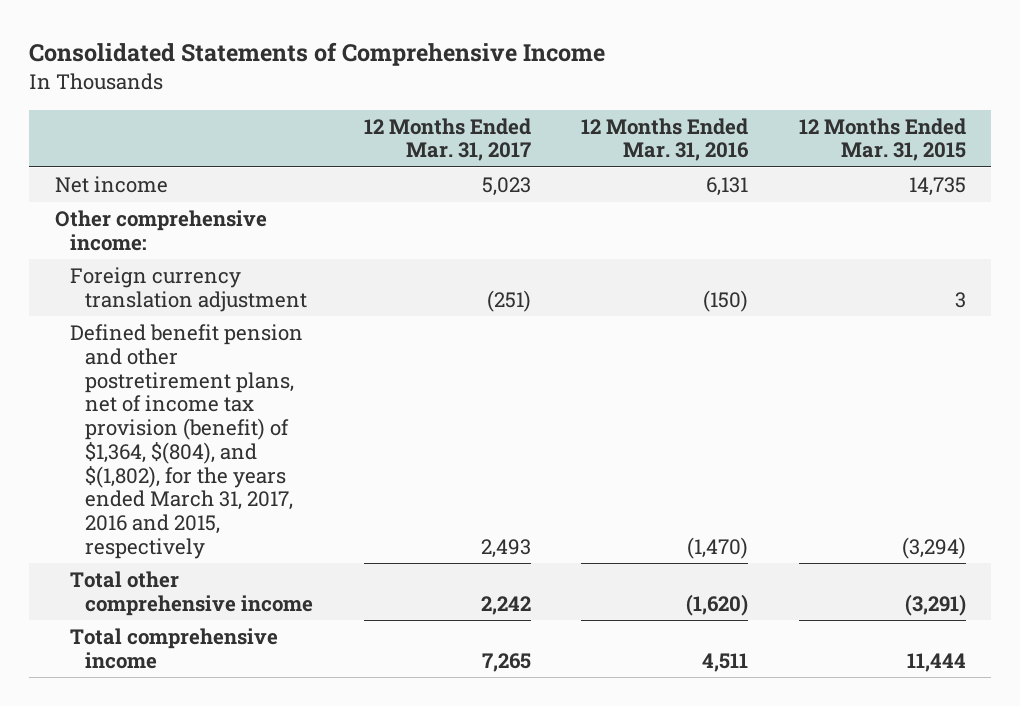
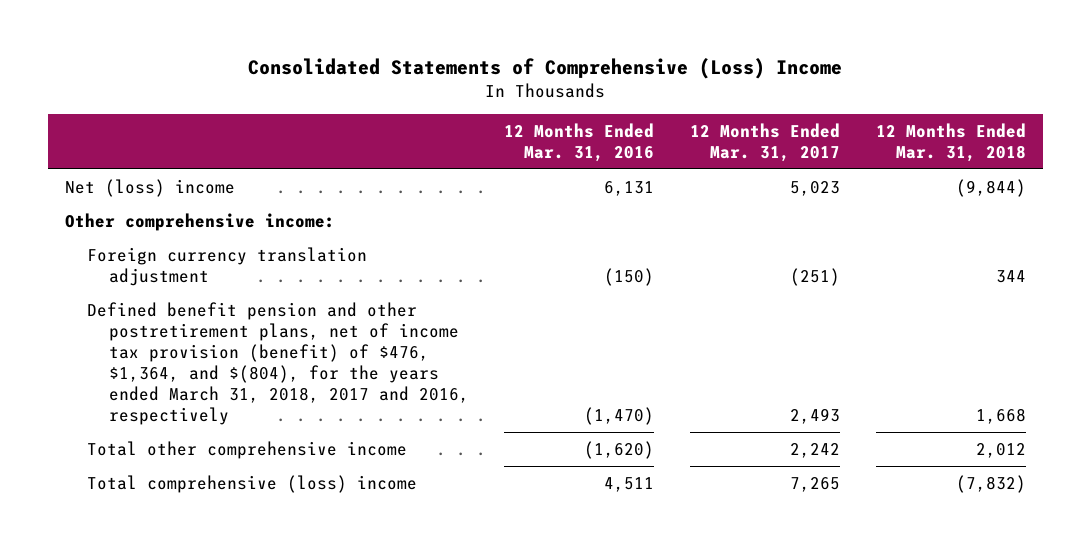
- Consolidated Statements of Comprehensive Income
+ Consolidated Statements of Comprehensive (Loss) Income
- | 12 Months Ended Mar. 31, 2017 | 12 Months Ended Mar. 31, 2016 | 12 Months Ended Mar. 31, 2015
+ | 12 Months Ended Mar. 31, 2016 | 12 Months Ended Mar. 31, 2017 | 12 Months Ended Mar. 31, 2018
- Net income | 5,023 | 6,131 | 14,735
+ Net (loss) income | 6,131 | 5,023 | (9,844)
- Defined benefit pension and other postretirement plans, net of income tax provision (benefit) of $1,364, $(804), and $(1,802), for the years ended March 31, 2017, 2016 and 2015, respectively | 2,493 | (1,470) | (3,294)
+ Defined benefit pension and other postretirement plans, net of income tax provision (benefit) of $476, $1,364, and $(804), for the years ended March 31, 2018, 2017 and 2016, respectively | (1,470) | 2,493 | 1,668
- Total comprehensive income | 7,265 | 4,511 | 11,444
+ Total comprehensive (loss) income | 4,511 | 7,265 | (7,832)

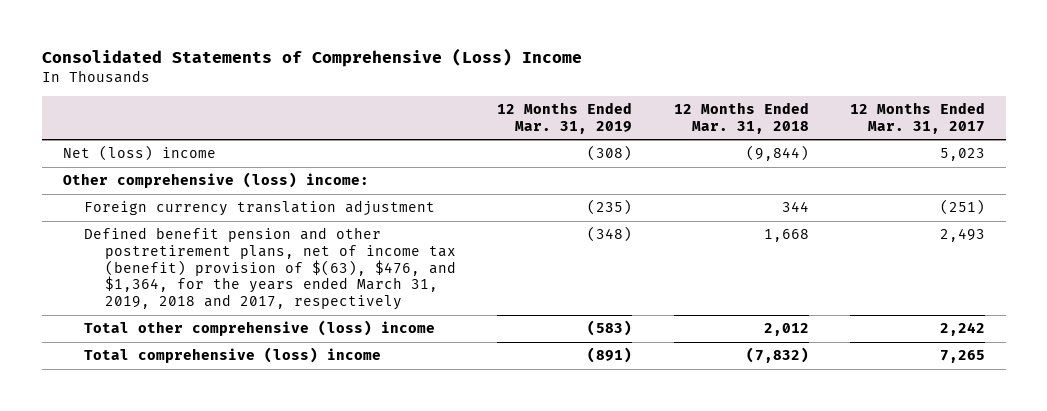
- | 12 Months Ended Mar. 31, 2016 | 12 Months Ended Mar. 31, 2017 | 12 Months Ended Mar. 31, 2018
+ | 12 Months Ended Mar. 31, 2019 | 12 Months Ended Mar. 31, 2018 | 12 Months Ended Mar. 31, 2017
- Other comprehensive income:
+ Other comprehensive (loss) income:
- Defined benefit pension and other postretirement plans, net of income tax provision (benefit) of $476, $1,364, and $(804), for the years ended March 31, 2018, 2017 and 2016, respectively | (1,470) | 2,493 | 1,668
- Total other comprehensive income | (1,620) | 2,242 | 2,012
+ Defined benefit pension and other postretirement plans, net of income tax (benefit) provision of $(63), $476, and $1,364, for the years ended March 31, 2019, 2018 and 2017, respectively | (348) | 1,668 | 2,493
+ Total other comprehensive (loss) income | (583) | 2,012 | 2,242

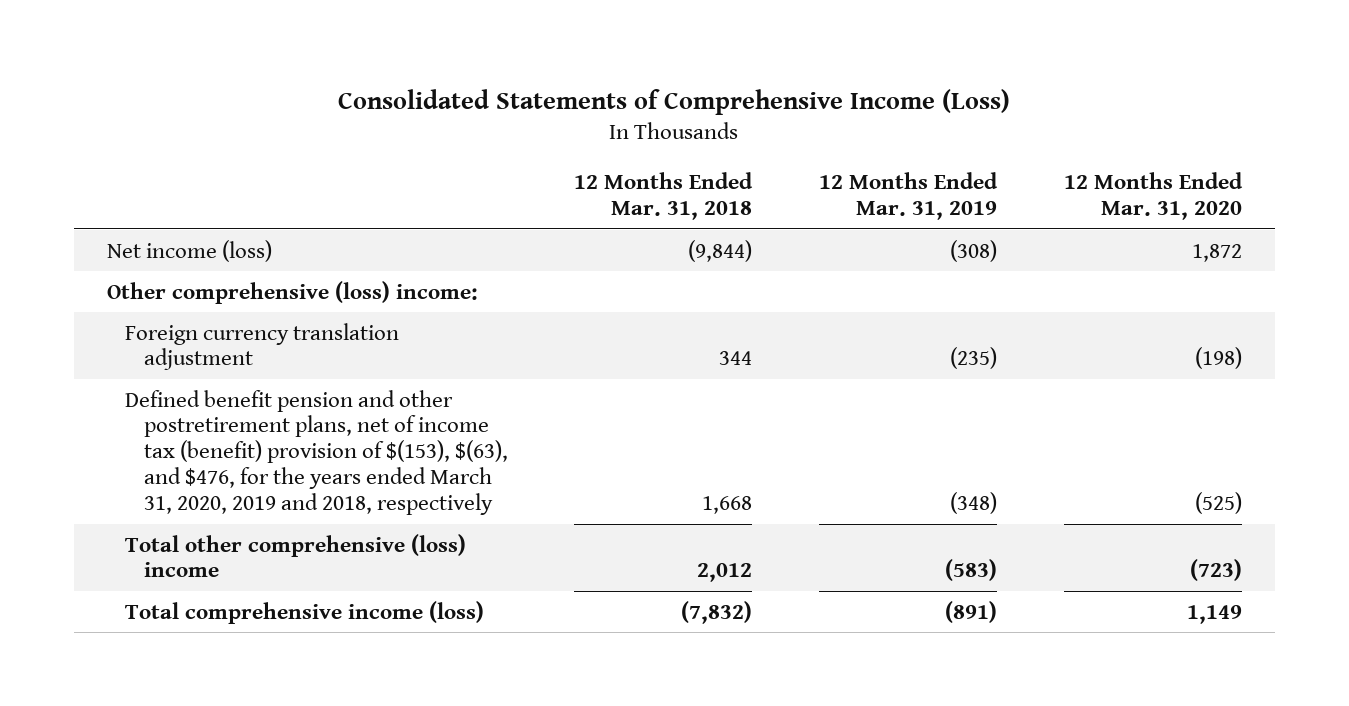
- Consolidated Statements of Comprehensive (Loss) Income
+ Consolidated Statements of Comprehensive Income (Loss)
- | 12 Months Ended Mar. 31, 2019 | 12 Months Ended Mar. 31, 2018 | 12 Months Ended Mar. 31, 2017
+ | 12 Months Ended Mar. 31, 2018 | 12 Months Ended Mar. 31, 2019 | 12 Months Ended Mar. 31, 2020
- Net (loss) income | (308) | (9,844) | 5,023
+ Net income (loss) | (9,844) | (308) | 1,872
- Defined benefit pension and other postretirement plans, net of income tax (benefit) provision of $(63), $476, and $1,364, for the years ended March 31, 2019, 2018 and 2017, respectively | (348) | 1,668 | 2,493
+ Defined benefit pension and other postretirement plans, net of income tax (benefit) provision of $(153), $(63), and $476, for the years ended March 31, 2020, 2019 and 2018, respectively | 1,668 | (348) | (525)
- Total comprehensive (loss) income | (891) | (7,832) | 7,265
+ Total comprehensive income (loss) | (7,832) | (891) | 1,149

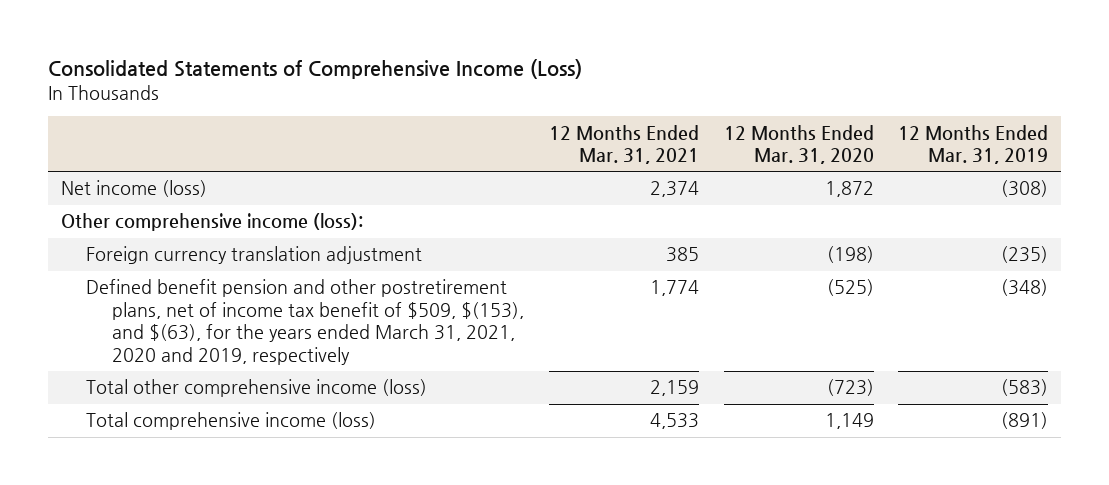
- | 12 Months Ended Mar. 31, 2018 | 12 Months Ended Mar. 31, 2019 | 12 Months Ended Mar. 31, 2020
+ | 12 Months Ended Mar. 31, 2021 | 12 Months Ended Mar. 31, 2020 | 12 Months Ended Mar. 31, 2019
- Other comprehensive (loss) income:
+ Other comprehensive income (loss):
- Defined benefit pension and other postretirement plans, net of income tax (benefit) provision of $(153), $(63), and $476, for the years ended March 31, 2020, 2019 and 2018, respectively | 1,668 | (348) | (525)
- Total other comprehensive (loss) income | 2,012 | (583) | (723)
+ Defined benefit pension and other postretirement plans, net of income tax benefit of $509, $(153), and $(63), for the years ended March 31, 2021, 2020 and 2019, respectively | 1,774 | (525) | (348)
+ Total other comprehensive income (loss) | 2,159 | (723) | (583)

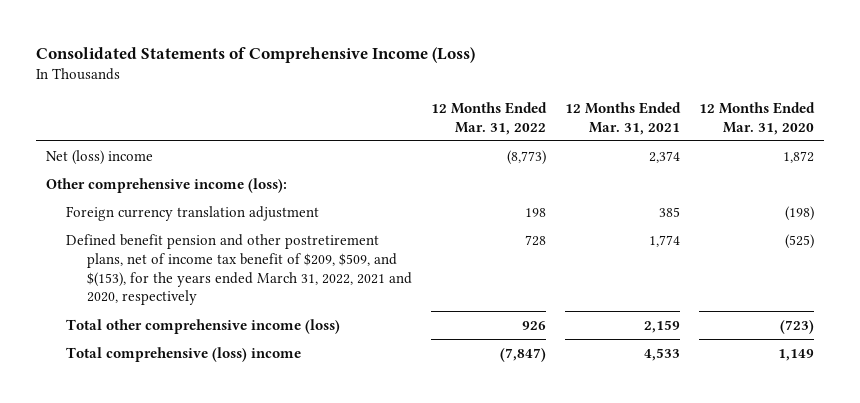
- | 12 Months Ended Mar. 31, 2021 | 12 Months Ended Mar. 31, 2020 | 12 Months Ended Mar. 31, 2019
+ | 12 Months Ended Mar. 31, 2022 | 12 Months Ended Mar. 31, 2021 | 12 Months Ended Mar. 31, 2020
- Net income (loss) | 2,374 | 1,872 | (308)
+ Net (loss) income | (8,773) | 2,374 | 1,872
- Defined benefit pension and other postretirement plans, net of income tax benefit of $509, $(153), and $(63), for the years ended March 31, 2021, 2020 and 2019, respectively | 1,774 | (525) | (348)
+ Defined benefit pension and other postretirement plans, net of income tax benefit of $209, $509, and $(153), for the years ended March 31, 2022, 2021 and 2020, respectively | 728 | 1,774 | (525)
- Total comprehensive income (loss) | 4,533 | 1,149 | (891)
+ Total comprehensive (loss) income | (7,847) | 4,533 | 1,149

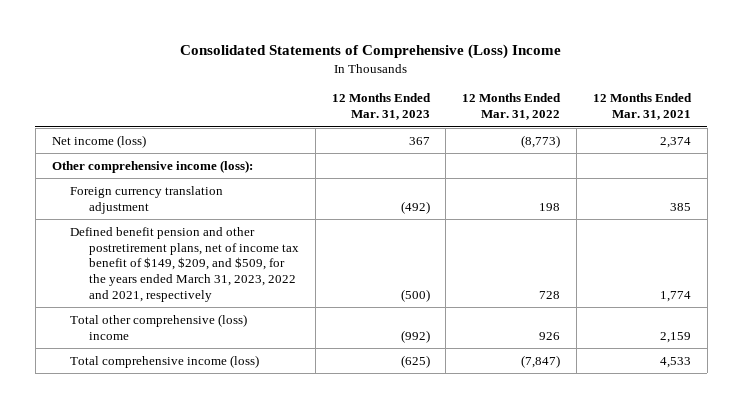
- Consolidated Statements of Comprehensive Income (Loss)
+ Consolidated Statements of Comprehensive (Loss) Income
- | 12 Months Ended Mar. 31, 2022 | 12 Months Ended Mar. 31, 2021 | 12 Months Ended Mar. 31, 2020
+ | 12 Months Ended Mar. 31, 2023 | 12 Months Ended Mar. 31, 2022 | 12 Months Ended Mar. 31, 2021
- Net (loss) income | (8,773) | 2,374 | 1,872
+ Net income (loss) | 367 | (8,773) | 2,374
- Defined benefit pension and other postretirement plans, net of income tax benefit of $209, $509, and $(153), for the years ended March 31, 2022, 2021 and 2020, respectively | 728 | 1,774 | (525)
- Total other comprehensive income (loss) | 926 | 2,159 | (723)
- Total comprehensive (loss) income | (7,847) | 4,533 | 1,149
+ Defined benefit pension and other postretirement plans, net of income tax benefit of $149, $209, and $509, for the years ended March 31, 2023, 2022 and 2021, respectively | (500) | 728 | 1,774
+ Total other comprehensive (loss) income | (992) | 926 | 2,159
+ Total comprehensive income (loss) | (625) | (7,847) | 4,533

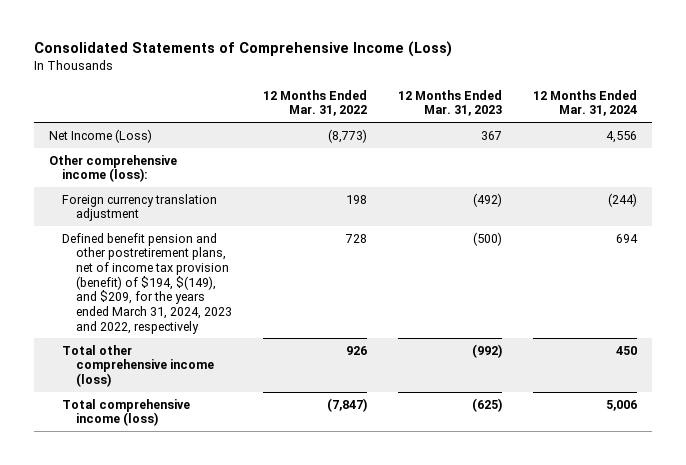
- Consolidated Statements of Comprehensive (Loss) Income
+ Consolidated Statements of Comprehensive Income (Loss)
- | 12 Months Ended Mar. 31, 2023 | 12 Months Ended Mar. 31, 2022 | 12 Months Ended Mar. 31, 2021
+ | 12 Months Ended Mar. 31, 2022 | 12 Months Ended Mar. 31, 2023 | 12 Months Ended Mar. 31, 2024
- Net income (loss) | 367 | (8,773) | 2,374
+ Net Income (Loss) | (8,773) | 367 | 4,556
- Defined benefit pension and other postretirement plans, net of income tax benefit of $149, $209, and $509, for the years ended March 31, 2023, 2022 and 2021, respectively | (500) | 728 | 1,774
- Total other comprehensive (loss) income | (992) | 926 | 2,159
+ Defined benefit pension and other postretirement plans, net of income tax provision (benefit) of $194, $(149), and $209, for the years ended March 31, 2024, 2023 and 2022, respectively | 728 | (500) | 694
+ Total other comprehensive income (loss) | 926 | (992) | 450

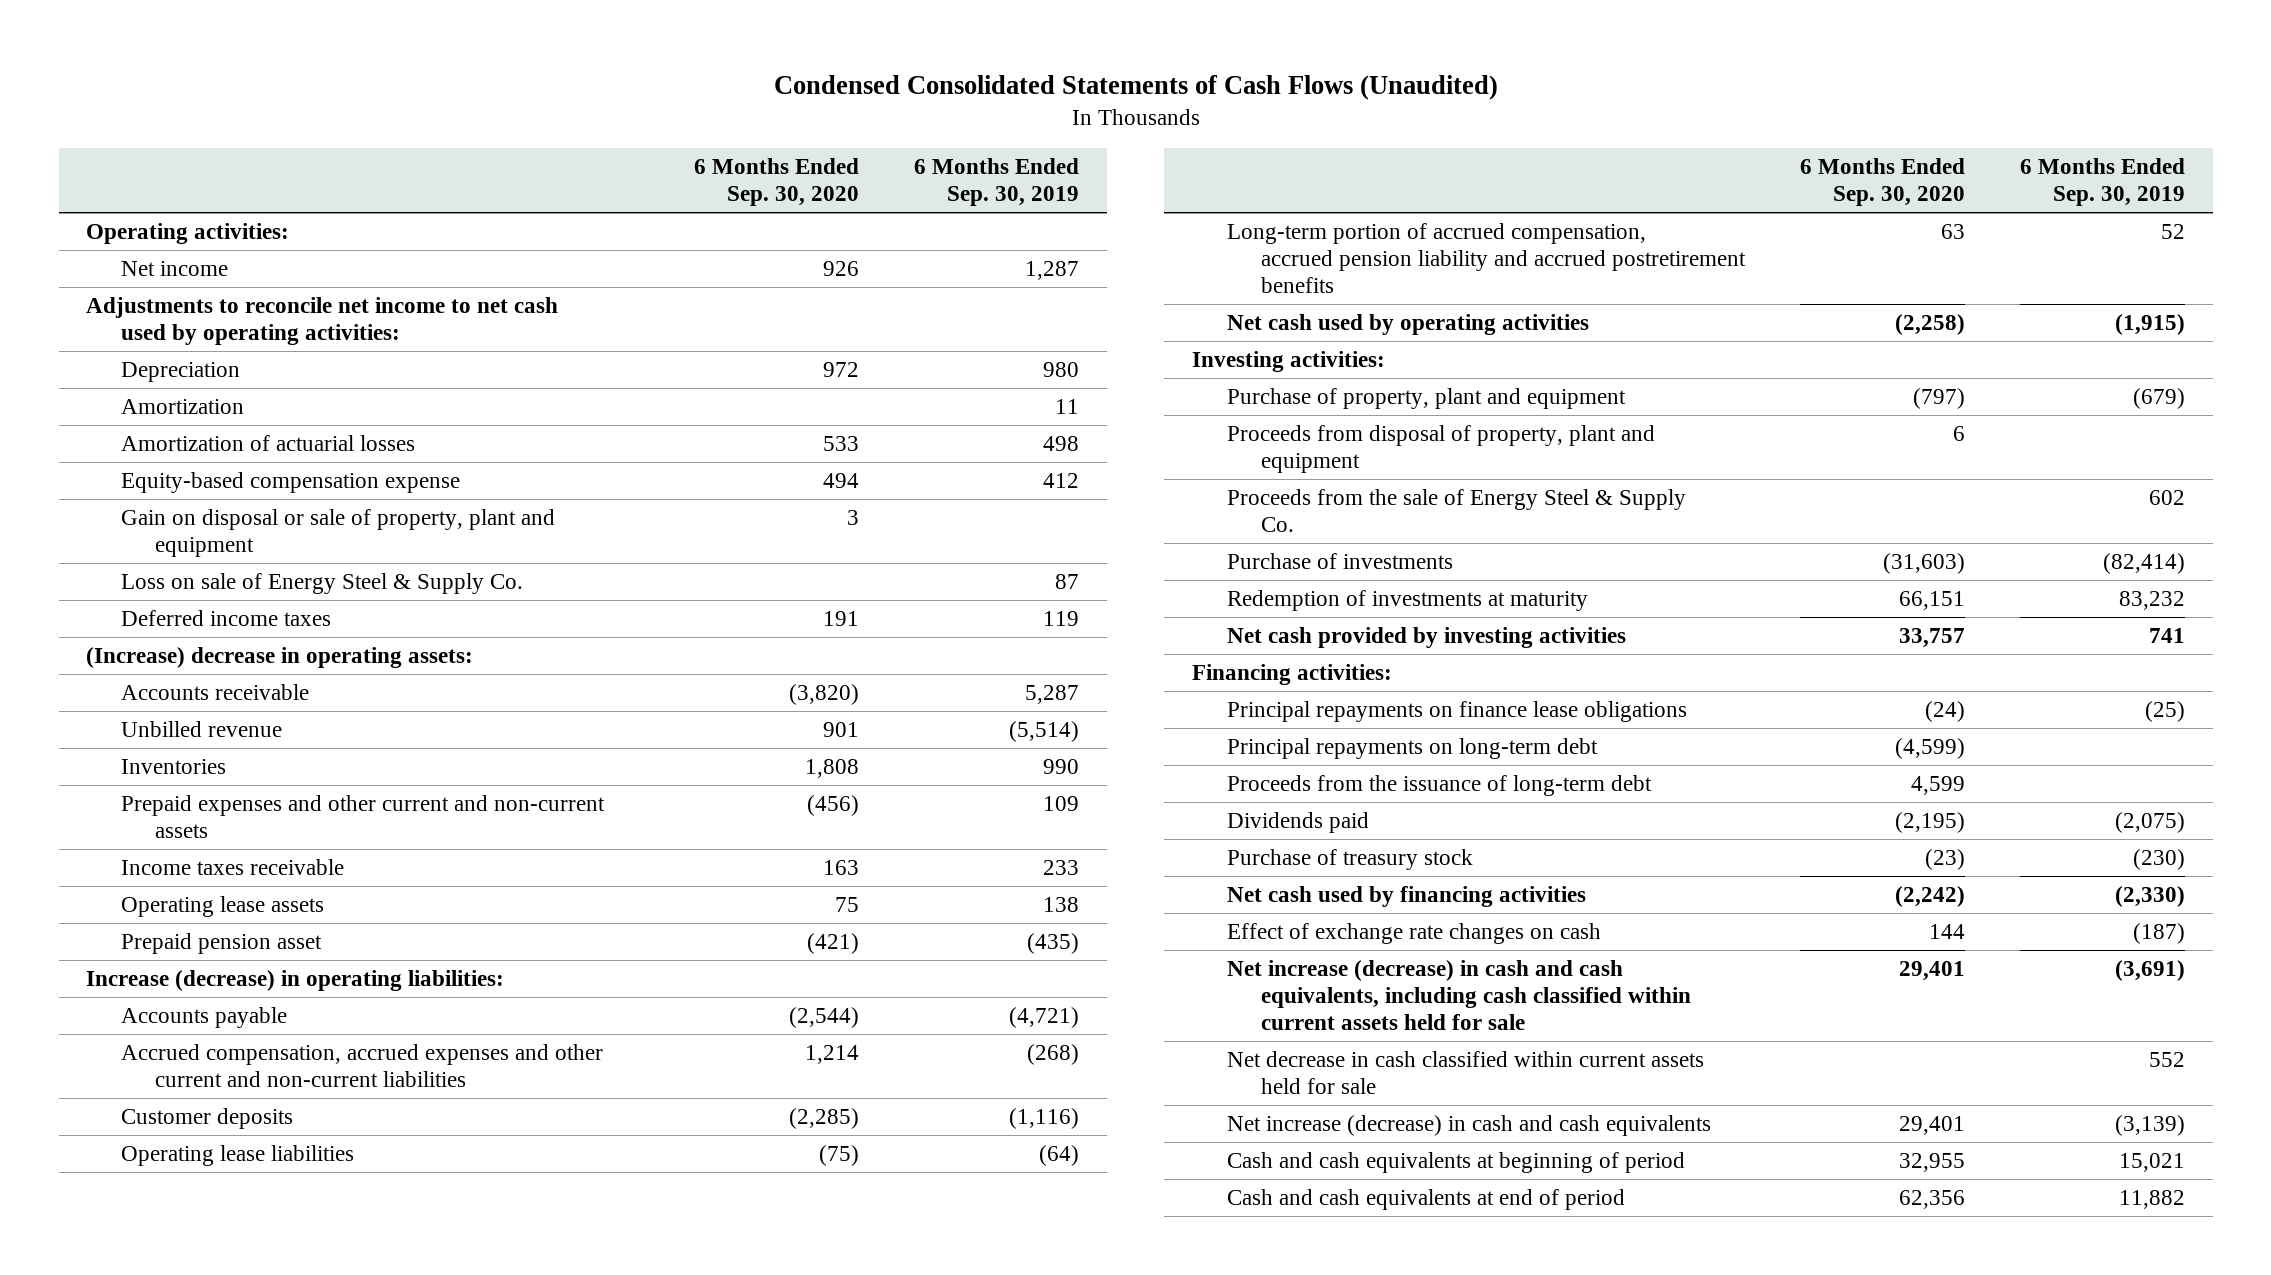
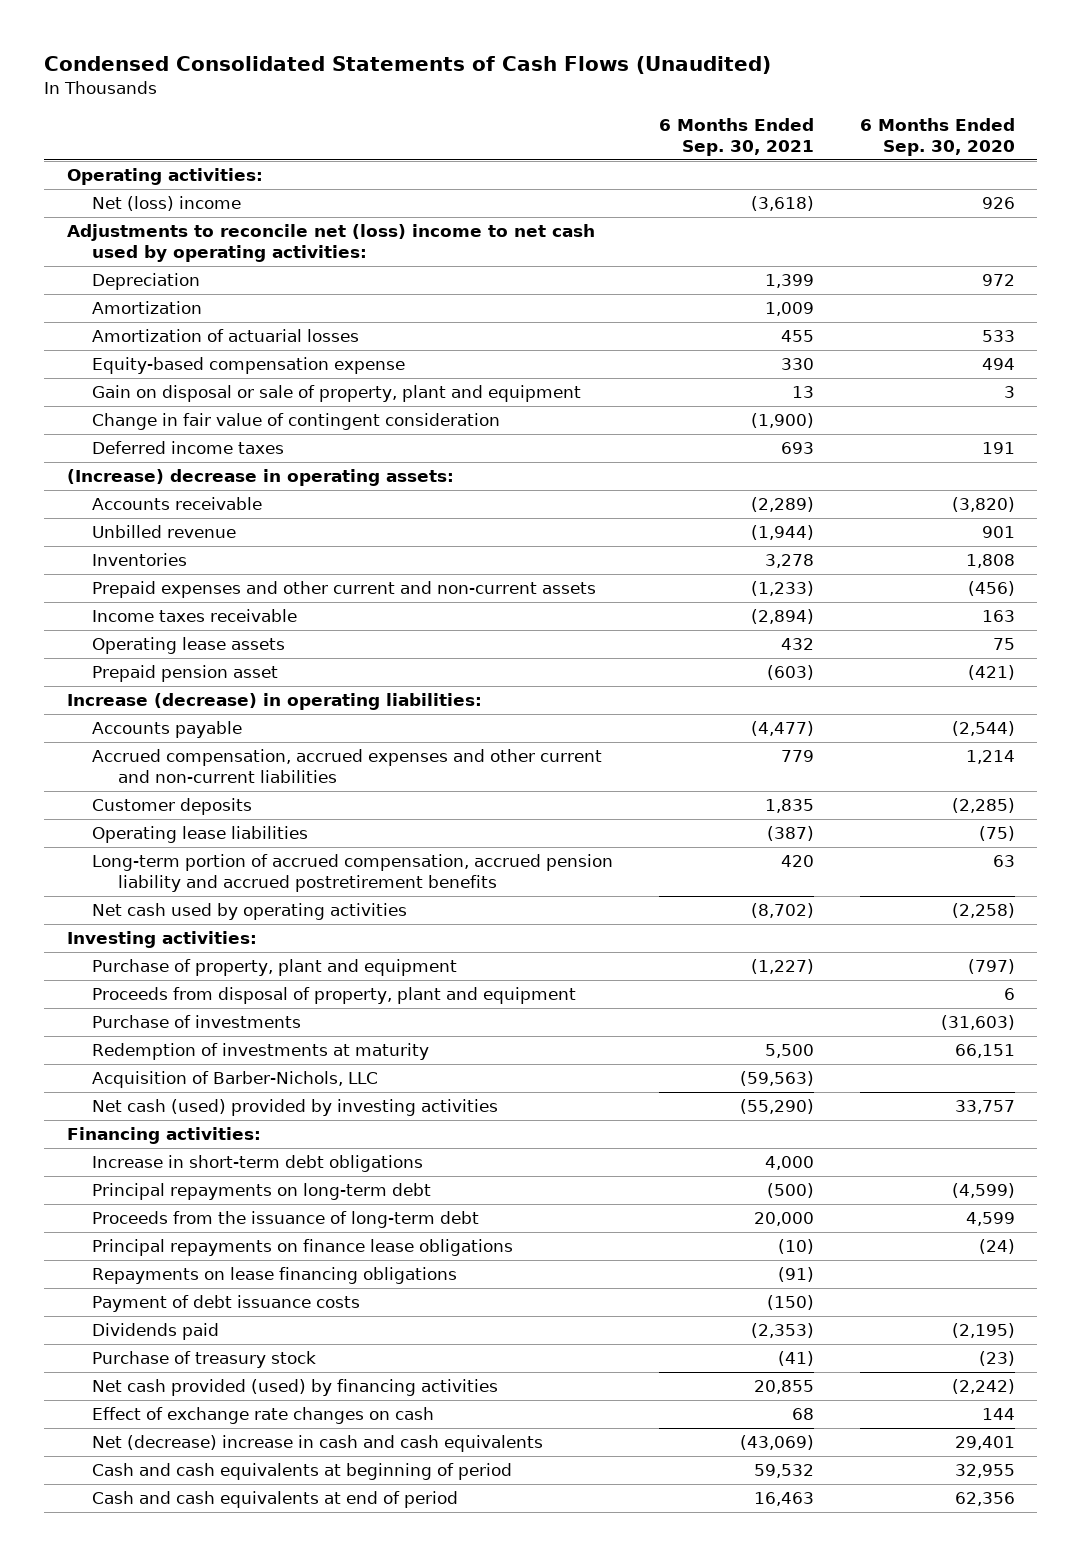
- | 6 Months Ended Sep. 30, 2020 | 6 Months Ended Sep. 30, 2019
+ | 6 Months Ended Sep. 30, 2021 | 6 Months Ended Sep. 30, 2020
- Net income | 926 | 1,287
- Adjustments to reconcile net income to net cash used by operating activities:
+ Net (loss) income | (3,618) | 926
+ Adjustments to reconcile net (loss) income to net cash used by operating activities:
- Loss on sale of Energy Steel & Supply Co. | | 87
+ Change in fair value of contingent consideration | (1,900) |
- Proceeds from the sale of Energy Steel & Supply Co. | | 602
- Net cash provided by investing activities | 33,757 | 741
+ Acquisition of Barber-Nichols, LLC | (59,563) |
+ Net cash (used) provided by investing activities | (55,290) | 33,757
+ Increase in short-term debt obligations | 4,000 |
moved down: Principal repayments on finance lease obligations | (10) | (24)
+ Repayments on lease financing obligations | (91) |
+ Payment of debt issuance costs | (150) |
- Net cash used by financing activities | (2,242) | (2,330)
+ Net cash provided (used) by financing activities | 20,855 | (2,242)
- Net increase (decrease) in cash and cash equivalents, including cash classified within current assets held for sale | 29,401 | (3,691)
- Net decrease in cash classified within current assets held for sale | | 552
- Net increase (decrease) in cash and cash equivalents | 29,401 | (3,139)
+ Net (decrease) increase in cash and cash equivalents | (43,069) | 29,401

